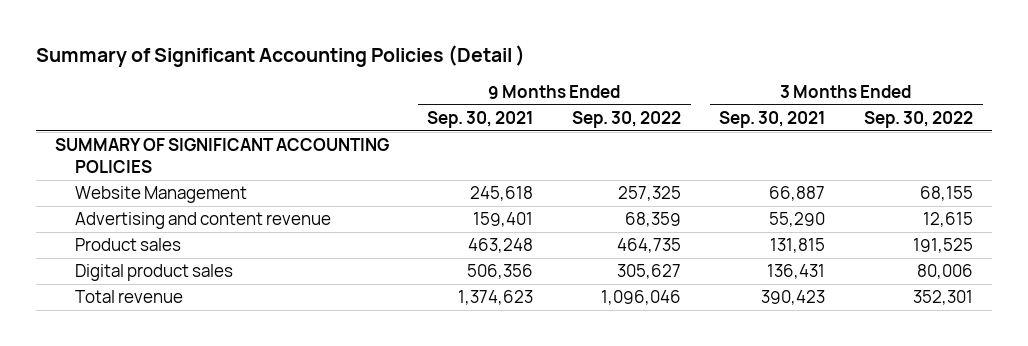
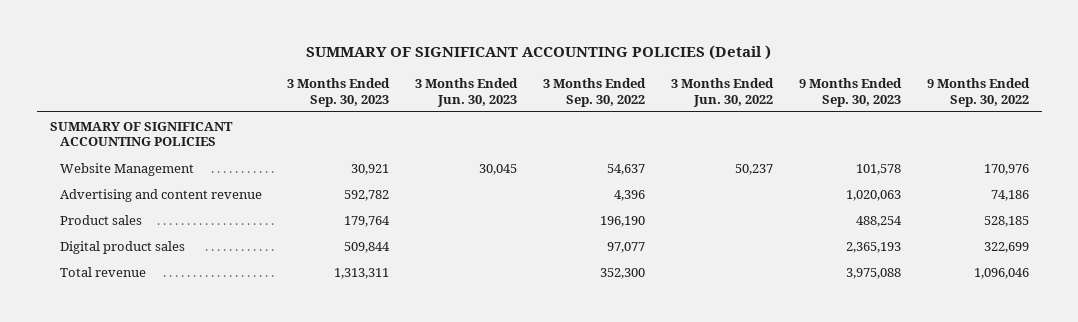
- Summary of Significant Accounting Policies (Detail )
+ SUMMARY OF SIGNIFICANT ACCOUNTING POLICIES (Detail )
- | 9 Months Ended Sep. 30, 2021 | 9 Months Ended Sep. 30, 2022 | 3 Months Ended Sep. 30, 2021 | 3 Months Ended Sep. 30, 2022
+ | 3 Months Ended Sep. 30, 2023 | 3 Months Ended Jun. 30, 2023 | 3 Months Ended Sep. 30, 2022 | 3 Months Ended Jun. 30, 2022 | 9 Months Ended Sep. 30, 2023 | 9 Months Ended Sep. 30, 2022
- Website Management | 245,618 | 257,325 | 66,887 | 68,155
- Advertising and content revenue | 159,401 | 68,359 | 55,290 | 12,615
- Product sales | 463,248 | 464,735 | 131,815 | 191,525
- Digital product sales | 506,356 | 305,627 | 136,431 | 80,006
- Total revenue | 1,374,623 | 1,096,046 | 390,423 | 352,301
+ Website Management | 30,921 | 30,045 | 54,637 | 50,237 | 101,578 | 170,976
+ Advertising and content revenue | 592,782 | | 4,396 | | 1,020,063 | 74,186
+ Product sales | 179,764 | | 196,190 | | 488,254 | 528,185
+ Digital product sales | 509,844 | | 97,077 | | 2,365,193 | 322,699
+ Total revenue | 1,313,311 | | 352,300 | | 3,975,088 | 1,096,046

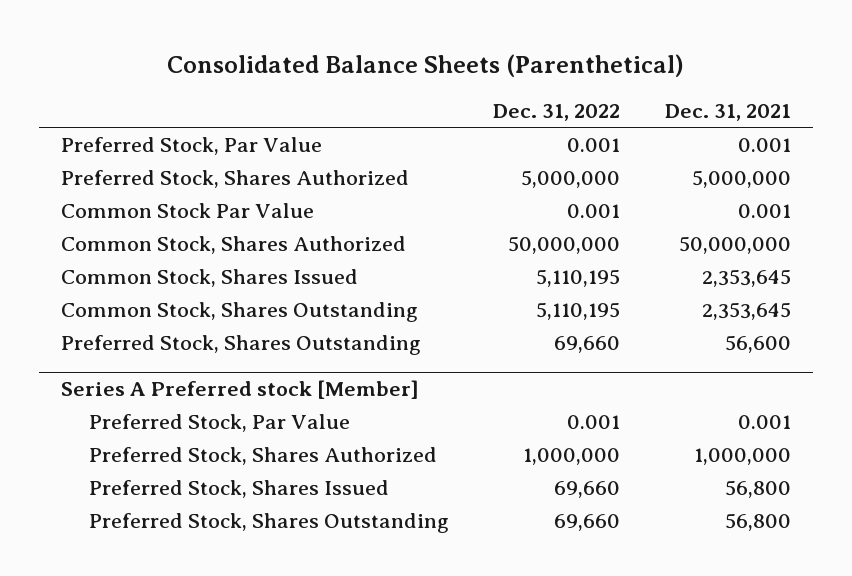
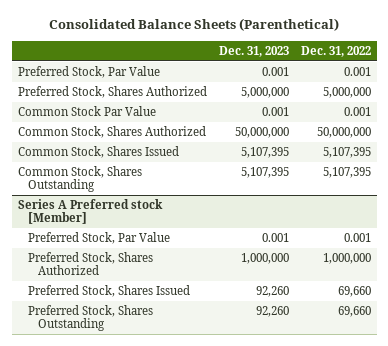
- | Dec. 31, 2022 | Dec. 31, 2021
+ | Dec. 31, 2023 | Dec. 31, 2022
- Common Stock, Shares Issued | 5,110,195 | 2,353,645
- Common Stock, Shares Outstanding | 5,110,195 | 2,353,645
- Preferred Stock, Shares Outstanding | 69,660 | 56,600
+ Common Stock, Shares Issued | 5,107,395 | 5,107,395
+ Common Stock, Shares Outstanding | 5,107,395 | 5,107,395

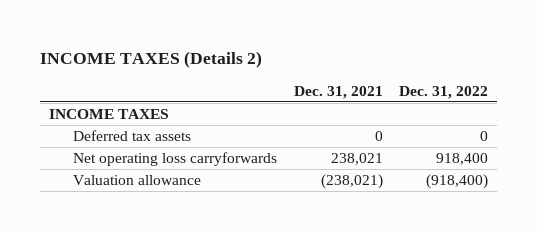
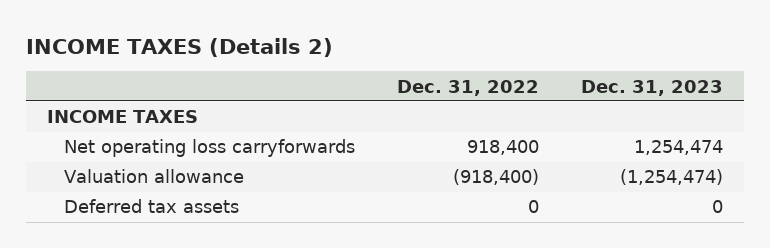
- | Dec. 31, 2021 | Dec. 31, 2022
+ | Dec. 31, 2022 | Dec. 31, 2023
moved down: Deferred tax assets | 0 | 0

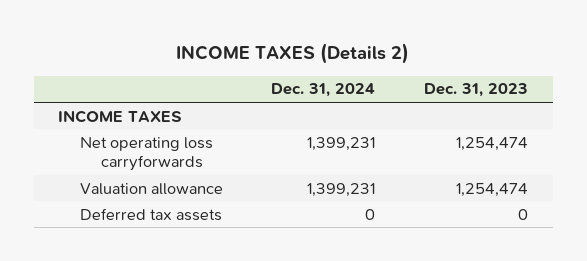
- | Dec. 31, 2022 | Dec. 31, 2023
+ | Dec. 31, 2024 | Dec. 31, 2023
- Valuation allowance | (918,400) | (1,254,474)
+ Valuation allowance | 1,399,231 | 1,254,474

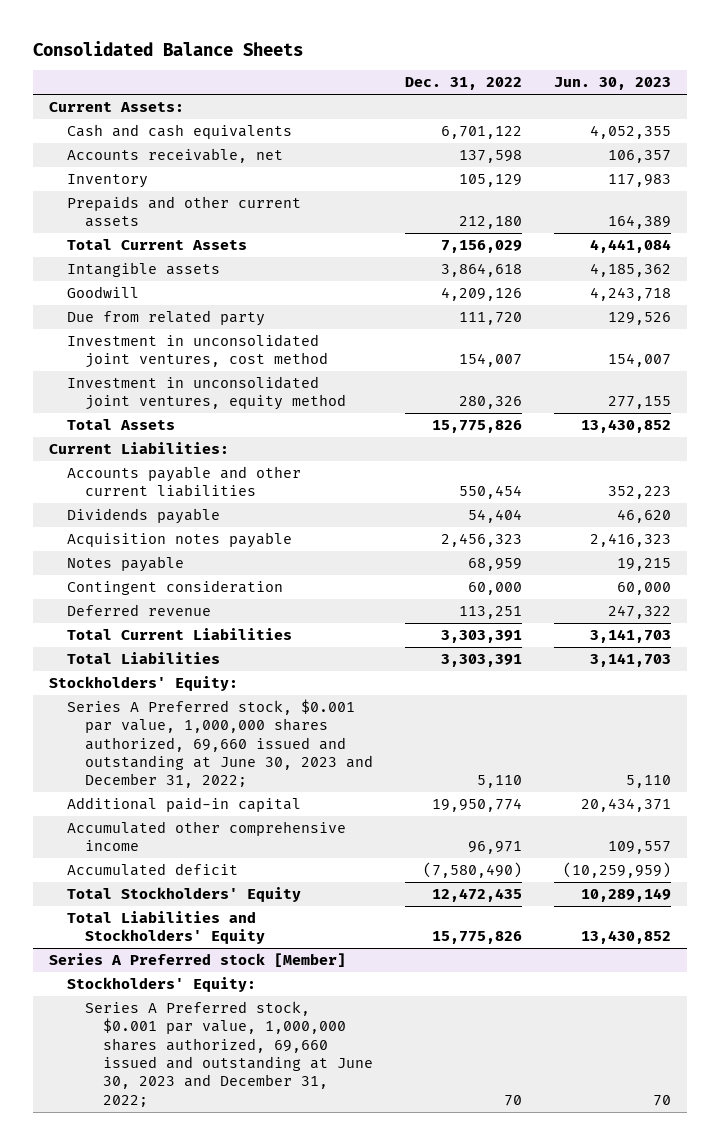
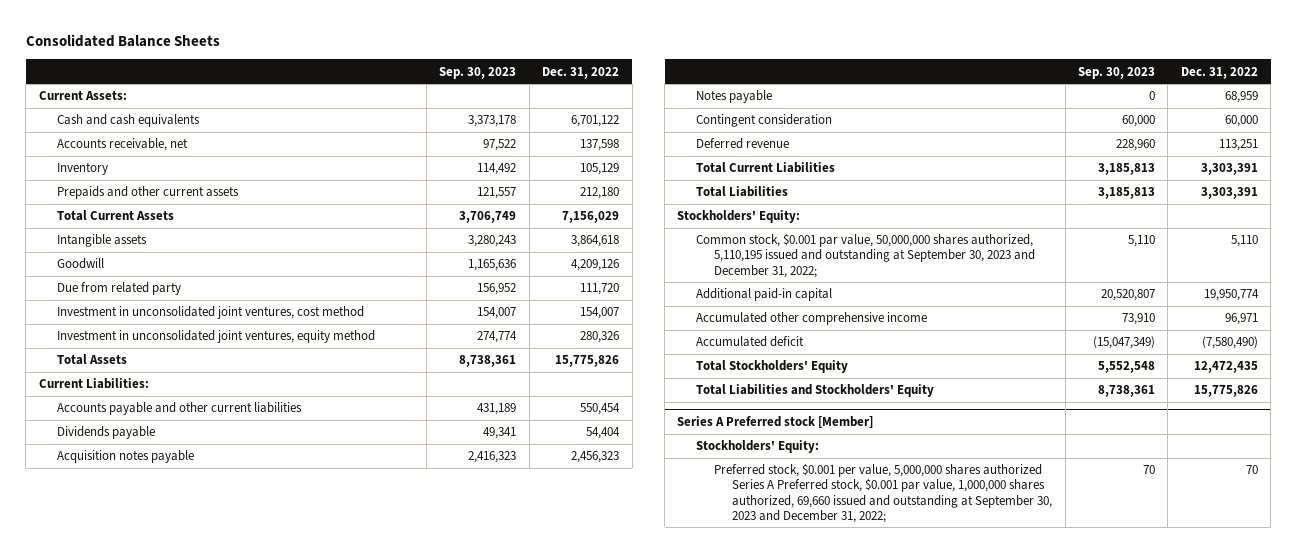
- | Dec. 31, 2022 | Jun. 30, 2023
+ | Sep. 30, 2023 | Dec. 31, 2022
- Series A Preferred stock, $0.001 par value, 1,000,000 shares authorized, 69,660 issued and outstanding at June 30, 2023 and December 31, 2022; | 5,110 | 5,110
+ Common stock, $0.001 par value, 50,000,000 shares authorized, 5,110,195 issued and outstanding at September 30, 2023 and December 31, 2022; | 5,110 | 5,110
@ Series A Preferred stock [Member]
- Series A Preferred stock, $0.001 par value, 1,000,000 shares authorized, 69,660 issued and outstanding at June 30, 2023 and December 31, 2022; | 70 | 70
+ Preferred stock, $0.001 per value, 5,000,000 shares authorized Series A Preferred stock, $0.001 par value, 1,000,000 shares authorized, 69,660 issued and outstanding at September 30, 2023 and December 31, 2022; | 70 | 70

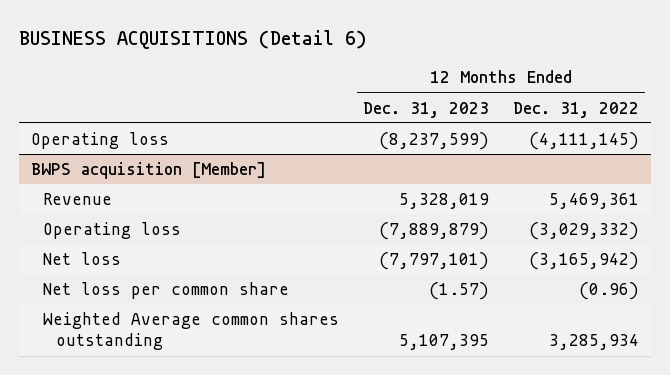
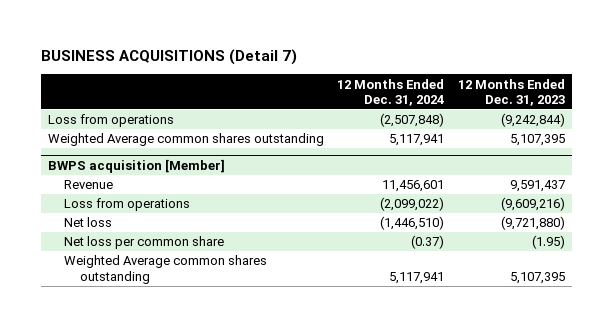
- BUSINESS ACQUISITIONS (Detail 6)
+ BUSINESS ACQUISITIONS (Detail 7)
- | 12 Months Ended Dec. 31, 2023 | 12 Months Ended Dec. 31, 2022
+ | 12 Months Ended Dec. 31, 2024 | 12 Months Ended Dec. 31, 2023
- Operating loss | (8,237,599) | (4,111,145)
+ Loss from operations | (2,507,848) | (9,242,844)
+ Weighted Average common shares outstanding | 5,117,941 | 5,107,395
@ BWPS acquisition [Member]
- Revenue | 5,328,019 | 5,469,361
- Operating loss | (7,889,879) | (3,029,332)
- Net loss | (7,797,101) | (3,165,942)
- Net loss per common share | (1.57) | (0.96)
+ Revenue | 11,456,601 | 9,591,437
+ Loss from operations | (2,099,022) | (9,609,216)
+ Net loss | (1,446,510) | (9,721,880)
+ Net loss per common share | (0.37) | (1.95)

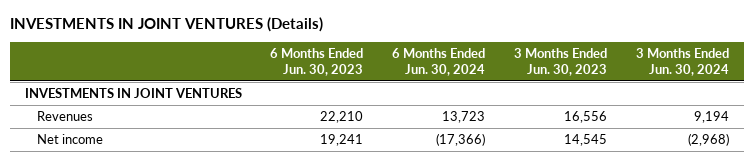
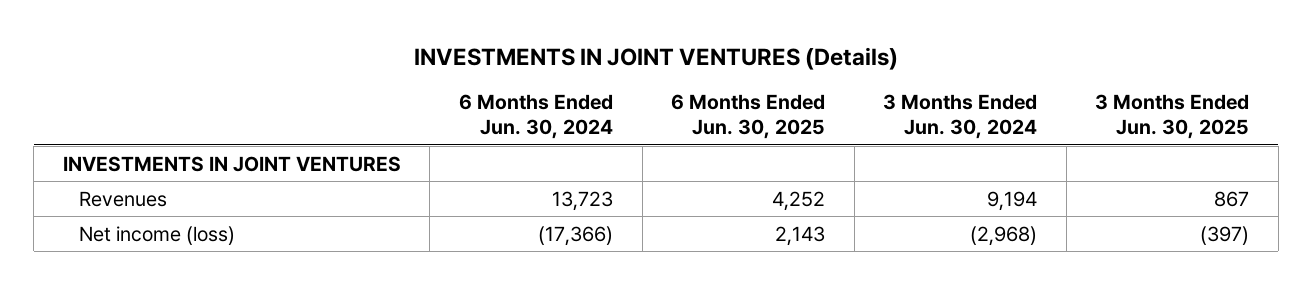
- | 6 Months Ended Jun. 30, 2023 | 6 Months Ended Jun. 30, 2024 | 3 Months Ended Jun. 30, 2023 | 3 Months Ended Jun. 30, 2024
+ | 6 Months Ended Jun. 30, 2024 | 6 Months Ended Jun. 30, 2025 | 3 Months Ended Jun. 30, 2024 | 3 Months Ended Jun. 30, 2025
- Net income | 19,241 | (17,366) | 14,545 | (2,968)
+ Net income (loss) | (17,366) | 2,143 | (2,968) | (397)

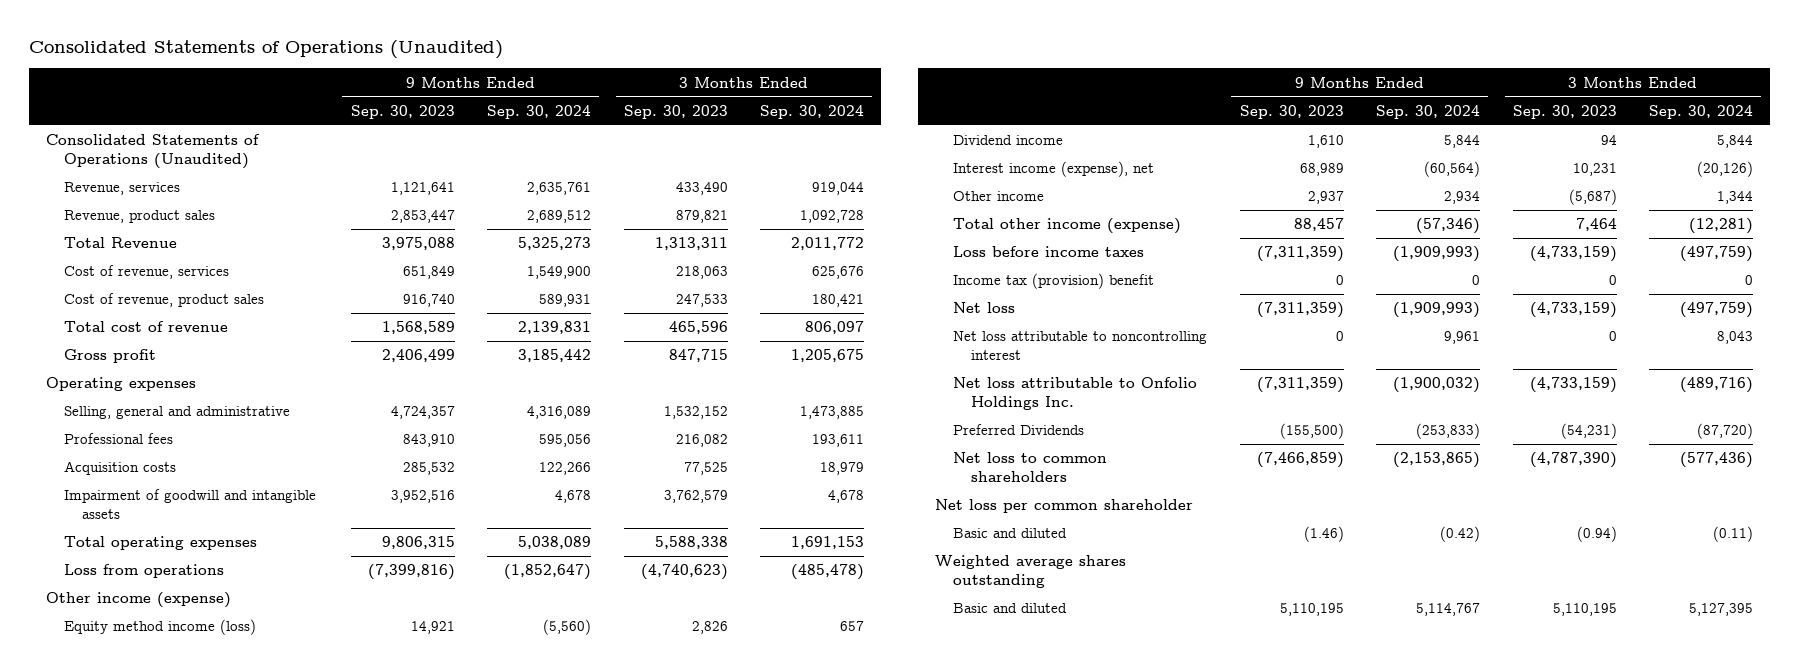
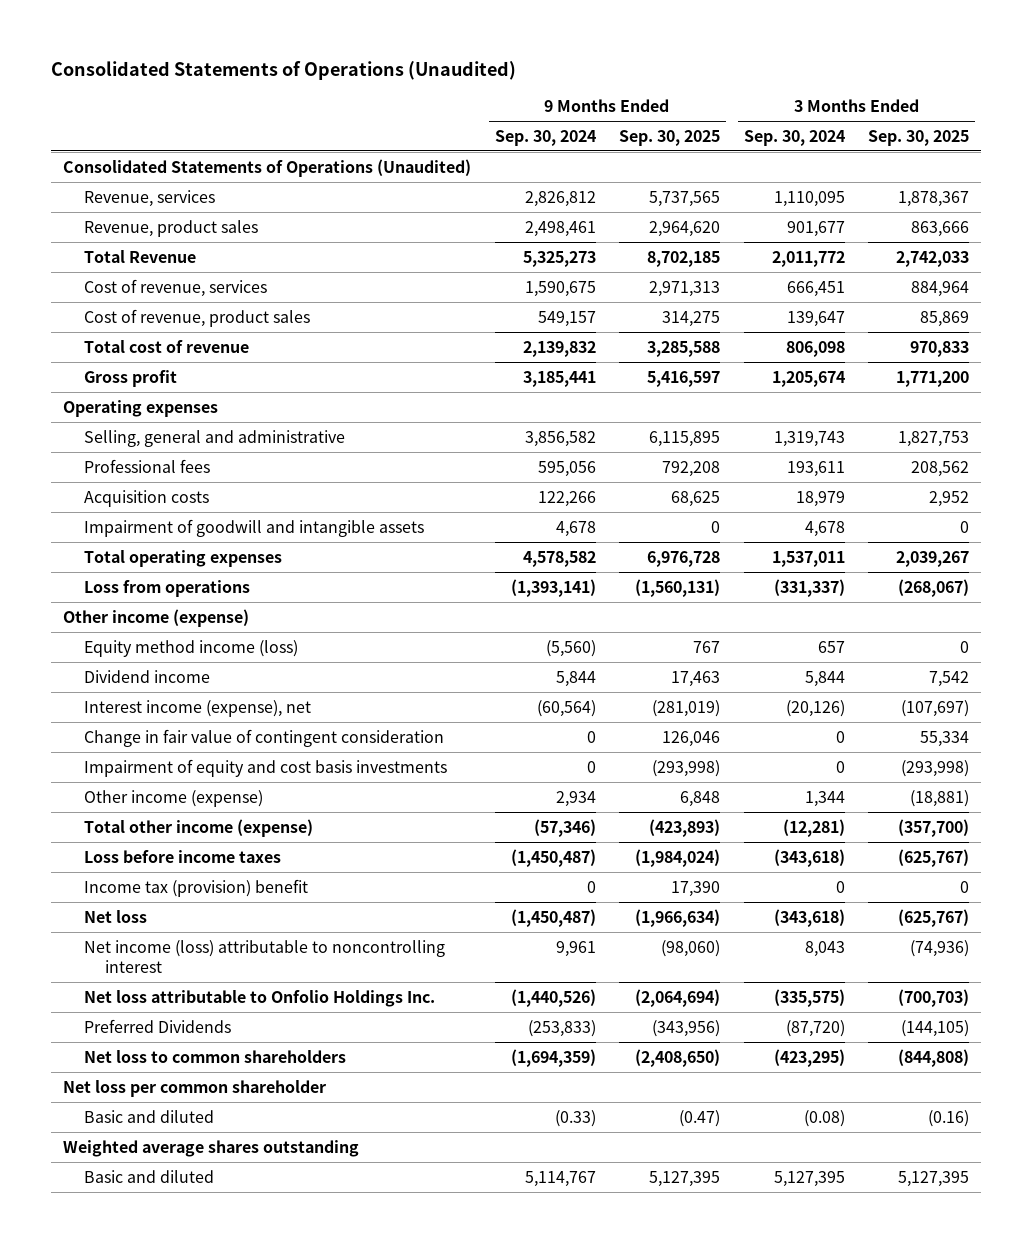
- | 9 Months Ended Sep. 30, 2023 | 9 Months Ended Sep. 30, 2024 | 3 Months Ended Sep. 30, 2023 | 3 Months Ended Sep. 30, 2024
+ | 9 Months Ended Sep. 30, 2024 | 9 Months Ended Sep. 30, 2025 | 3 Months Ended Sep. 30, 2024 | 3 Months Ended Sep. 30, 2025
- Revenue, services | 1,121,641 | 2,635,761 | 433,490 | 919,044
- Revenue, product sales | 2,853,447 | 2,689,512 | 879,821 | 1,092,728
+ Revenue, services | 2,826,812 | 5,737,565 | 1,110,095 | 1,878,367
+ Revenue, product sales | 2,498,461 | 2,964,620 | 901,677 | 863,666
- Cost of revenue, services | 651,849 | 1,549,900 | 218,063 | 625,676
- Cost of revenue, product sales | 916,740 | 589,931 | 247,533 | 180,421
- Total cost of revenue | 1,568,589 | 2,139,831 | 465,596 | 806,097
- Gross profit | 2,406,499 | 3,185,442 | 847,715 | 1,205,675
+ Cost of revenue, services | 1,590,675 | 2,971,313 | 666,451 | 884,964
+ Cost of revenue, product sales | 549,157 | 314,275 | 139,647 | 85,869
+ Total cost of revenue | 2,139,832 | 3,285,588 | 806,098 | 970,833
+ Gross profit | 3,185,441 | 5,416,597 | 1,205,674 | 1,771,200
- Selling, general and administrative | 4,724,357 | 4,316,089 | 1,532,152 | 1,473,885
+ Selling, general and administrative | 3,856,582 | 6,115,895 | 1,319,743 | 1,827,753
- Total operating expenses | 9,806,315 | 5,038,089 | 5,588,338 | 1,691,153
- Loss from operations | (7,399,816) | (1,852,647) | (4,740,623) | (485,478)
+ Total operating expenses | 4,578,582 | 6,976,728 | 1,537,011 | 2,039,267
+ Loss from operations | (1,393,141) | (1,560,131) | (331,337) | (268,067)
- Other income | 2,937 | 2,934 | (5,687) | 1,344
+ Change in fair value of contingent consideration | 0 | 126,046 | 0 | 55,334
+ Impairment of equity and cost basis investments | 0 | (293,998) | 0 | (293,998)
+ Other income (expense) | 2,934 | 6,848 | 1,344 | (18,881)
- Loss before income taxes | (7,311,359) | (1,909,993) | (4,733,159) | (497,759)
+ Loss before income taxes | (1,450,487) | (1,984,024) | (343,618) | (625,767)
- Net loss | (7,311,359) | (1,909,993) | (4,733,159) | (497,759)
- Net loss attributable to noncontrolling interest | 0 | 9,961 | 0 | 8,043
- Net loss attributable to Onfolio Holdings Inc. | (7,311,359) | (1,900,032) | (4,733,159) | (489,716)
+ Net loss | (1,450,487) | (1,966,634) | (343,618) | (625,767)
+ Net income (loss) attributable to noncontrolling interest | 9,961 | (98,060) | 8,043 | (74,936)
+ Net loss attributable to Onfolio Holdings Inc. | (1,440,526) | (2,064,694) | (335,575) | (700,703)
- Net loss to common shareholders | (7,466,859) | (2,153,865) | (4,787,390) | (577,436)
+ Net loss to common shareholders | (1,694,359) | (2,408,650) | (423,295) | (844,808)
- Basic and diluted | (1.46) | (0.42) | (0.94) | (0.11)
+ Basic and diluted | (0.33) | (0.47) | (0.08) | (0.16)

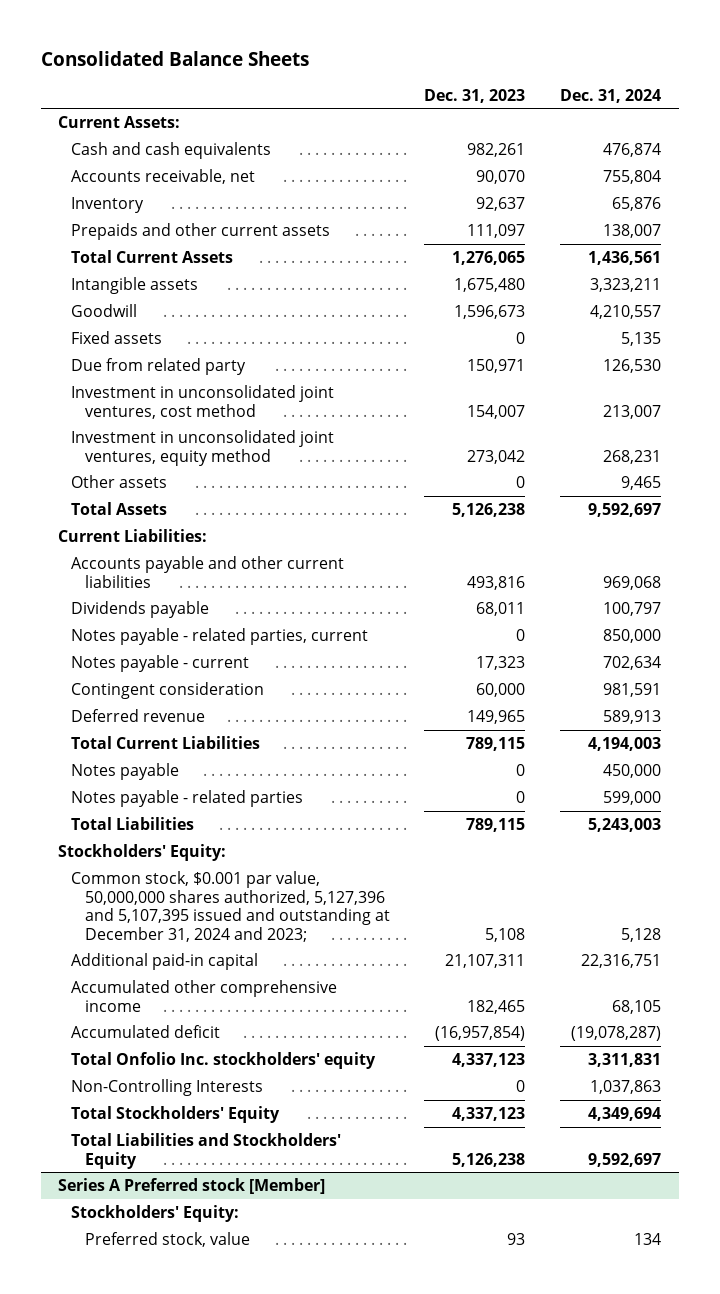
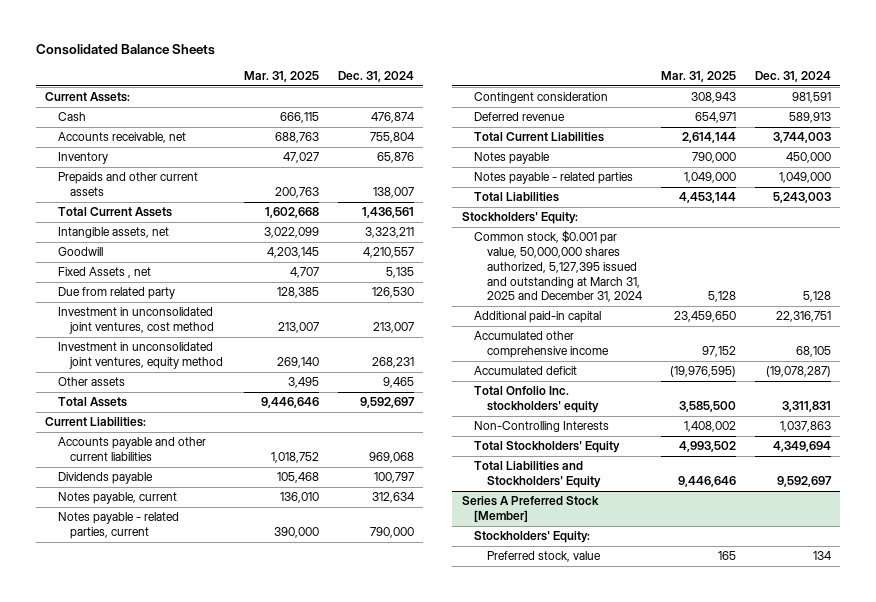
- | Dec. 31, 2023 | Dec. 31, 2024
+ | Mar. 31, 2025 | Dec. 31, 2024
- Cash and cash equivalents | 982,261 | 476,874
+ Cash | 666,115 | 476,874
- Intangible assets | 1,675,480 | 3,323,211
+ Intangible assets, net | 3,022,099 | 3,323,211
- Fixed assets | 0 | 5,135
+ Fixed Assets , net | 4,707 | 5,135
- Notes payable - related parties, current | 0 | 850,000
- Notes payable - current | 17,323 | 702,634
+ Notes payable, current | 136,010 | 312,634
+ Notes payable - related parties, current | 390,000 | 790,000
- Total Current Liabilities | 789,115 | 4,194,003
+ Total Current Liabilities | 2,614,144 | 3,744,003
- Notes payable - related parties | 0 | 599,000
+ Notes payable - related parties | 1,049,000 | 1,049,000
- Common stock, $0.001 par value, 50,000,000 shares authorized, 5,127,396 and 5,107,395 issued and outstanding at December 31, 2024 and 2023; | 5,108 | 5,128
+ Common stock, $0.001 par value, 50,000,000 shares authorized, 5,127,395 issued and outstanding at March 31, 2025 and December 31, 2024 | 5,128 | 5,128
- Series A Preferred stock [Member]
+ Series A Preferred Stock [Member]

